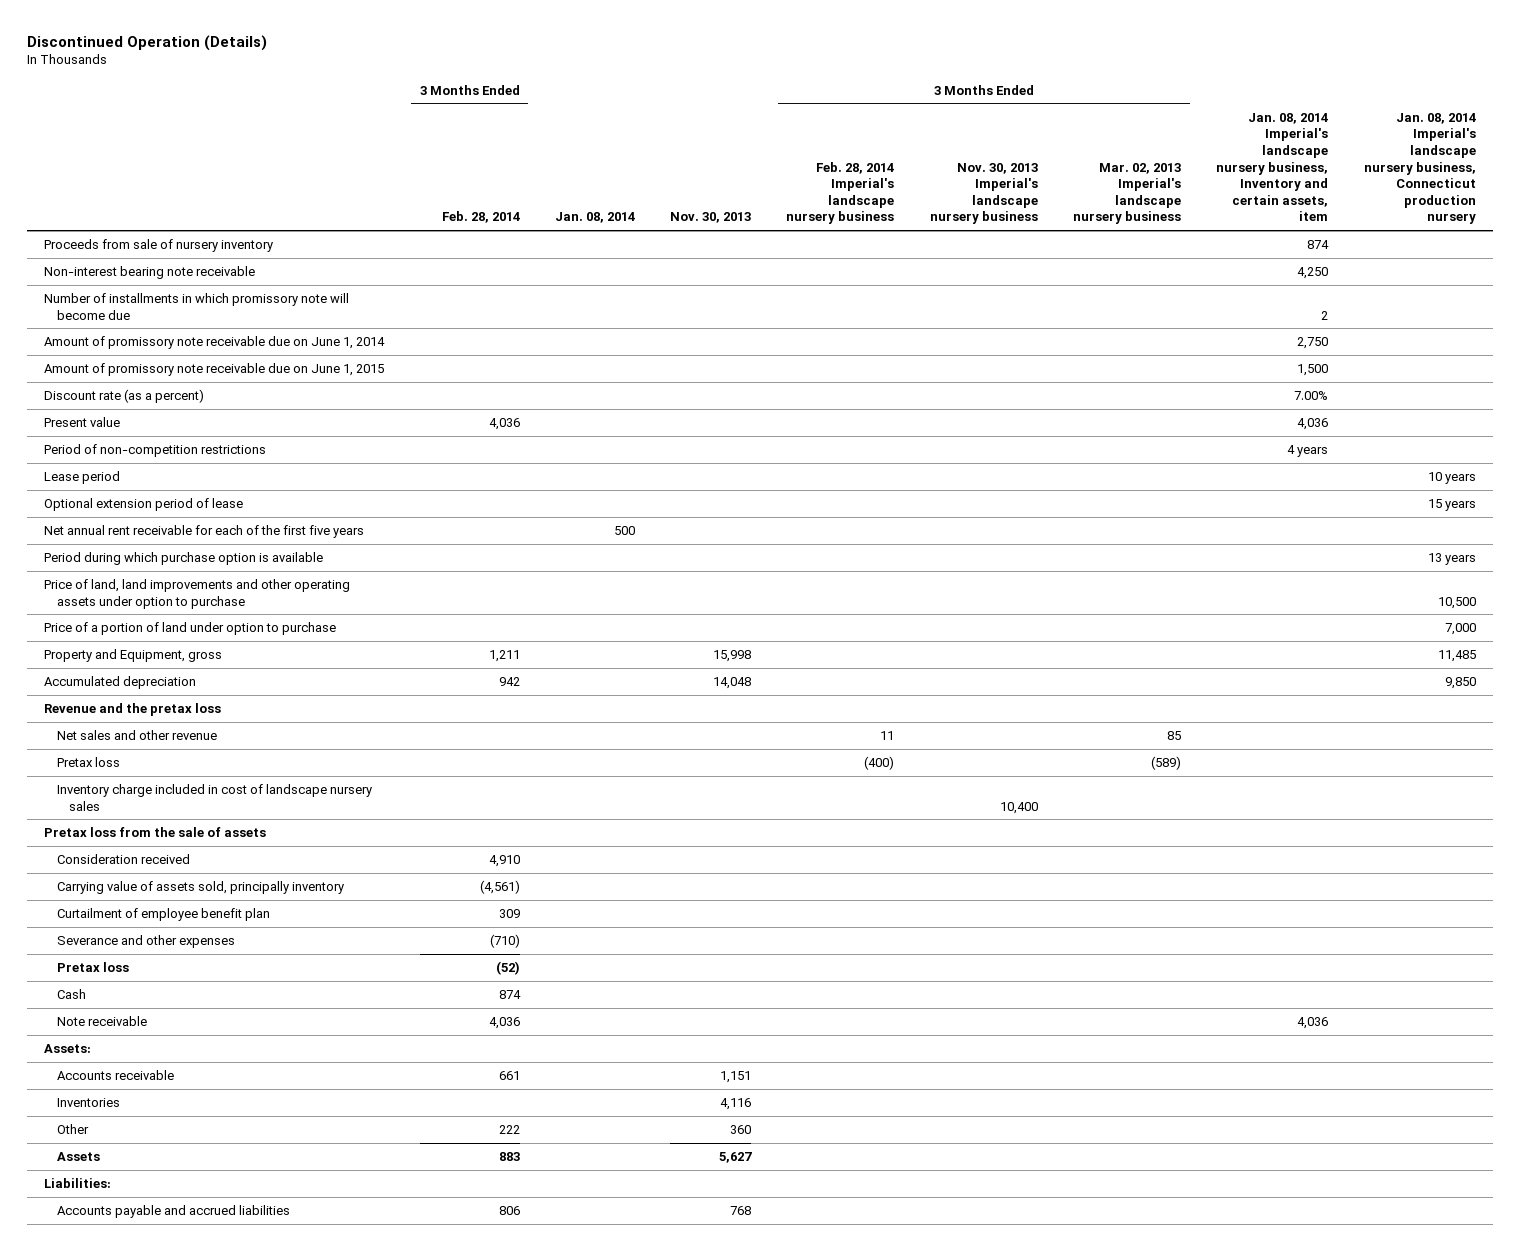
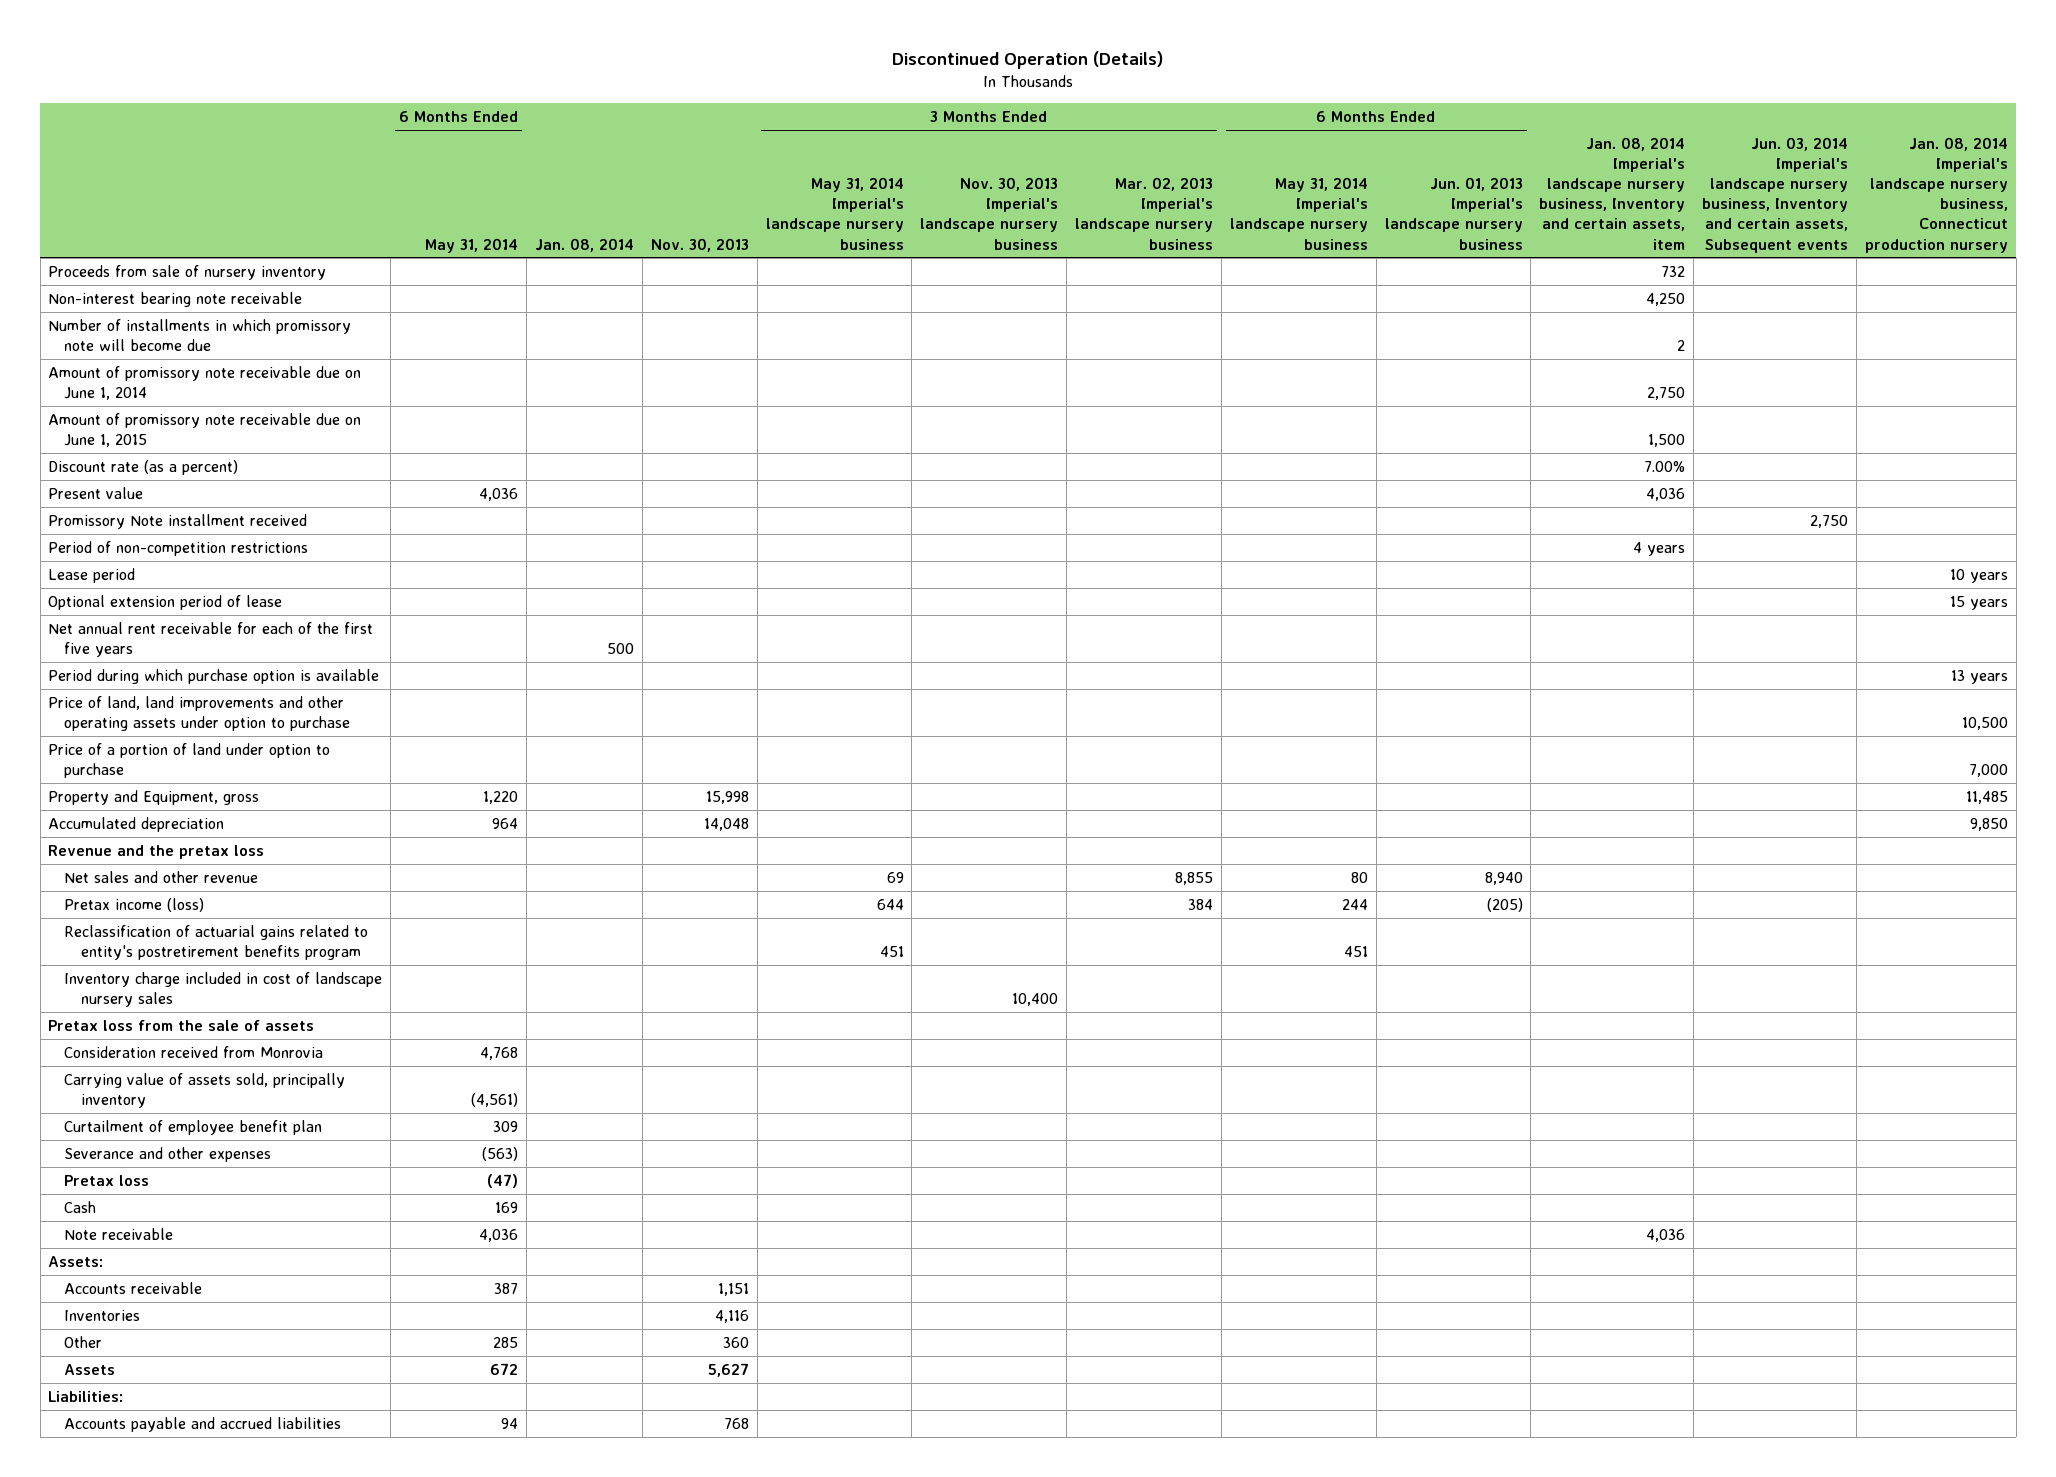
- | 3 Months Ended Feb. 28, 2014 | Jan. 08, 2014 | Nov. 30, 2013 | 3 Months Ended Feb. 28, 2014 Imperial's landscape nursery business | 3 Months Ended Nov. 30, 2013 Imperial's landscape nursery business | 3 Months Ended Mar. 02, 2013 Imperial's landscape nursery business | Jan. 08, 2014 Imperial's landscape nursery business, Inventory and certain assets, item | Jan. 08, 2014 Imperial's landscape nursery business, Connecticut production nursery
+ | 6 Months Ended May 31, 2014 | Jan. 08, 2014 | Nov. 30, 2013 | 3 Months Ended May 31, 2014 Imperial's landscape nursery business | 3 Months Ended Nov. 30, 2013 Imperial's landscape nursery business | 3 Months Ended Mar. 02, 2013 Imperial's landscape nursery business | 6 Months Ended May 31, 2014 Imperial's landscape nursery business | 6 Months Ended Jun. 01, 2013 Imperial's landscape nursery business | Jan. 08, 2014 Imperial's landscape nursery business, Inventory and certain assets, item | Jun. 03, 2014 Imperial's landscape nursery business, Inventory and certain assets, Subsequent events | Jan. 08, 2014 Imperial's landscape nursery business, Connecticut production nursery
- Proceeds from sale of nursery inventory | | | | | | | 874 |
+ Proceeds from sale of nursery inventory | | | | | | | | | 732 | |
+ Promissory Note installment received | | | | | | | | | | 2,750 |
- Net sales and other revenue | | | | 11 | | 85 | |
- Pretax loss | | | | (400) | | (589) | |
+ Net sales and other revenue | | | | 69 | | 8,855 | 80 | 8,940 | | |
+ Pretax income (loss) | | | | 644 | | 384 | 244 | (205) | | |
+ Reclassification of actuarial gains related to entity's postretirement benefits program | | | | 451 | | | 451 | | | |
- Consideration received | 4,910 | | | | | | |
+ Consideration received from Monrovia | 4,768 | | | | | | | | | |

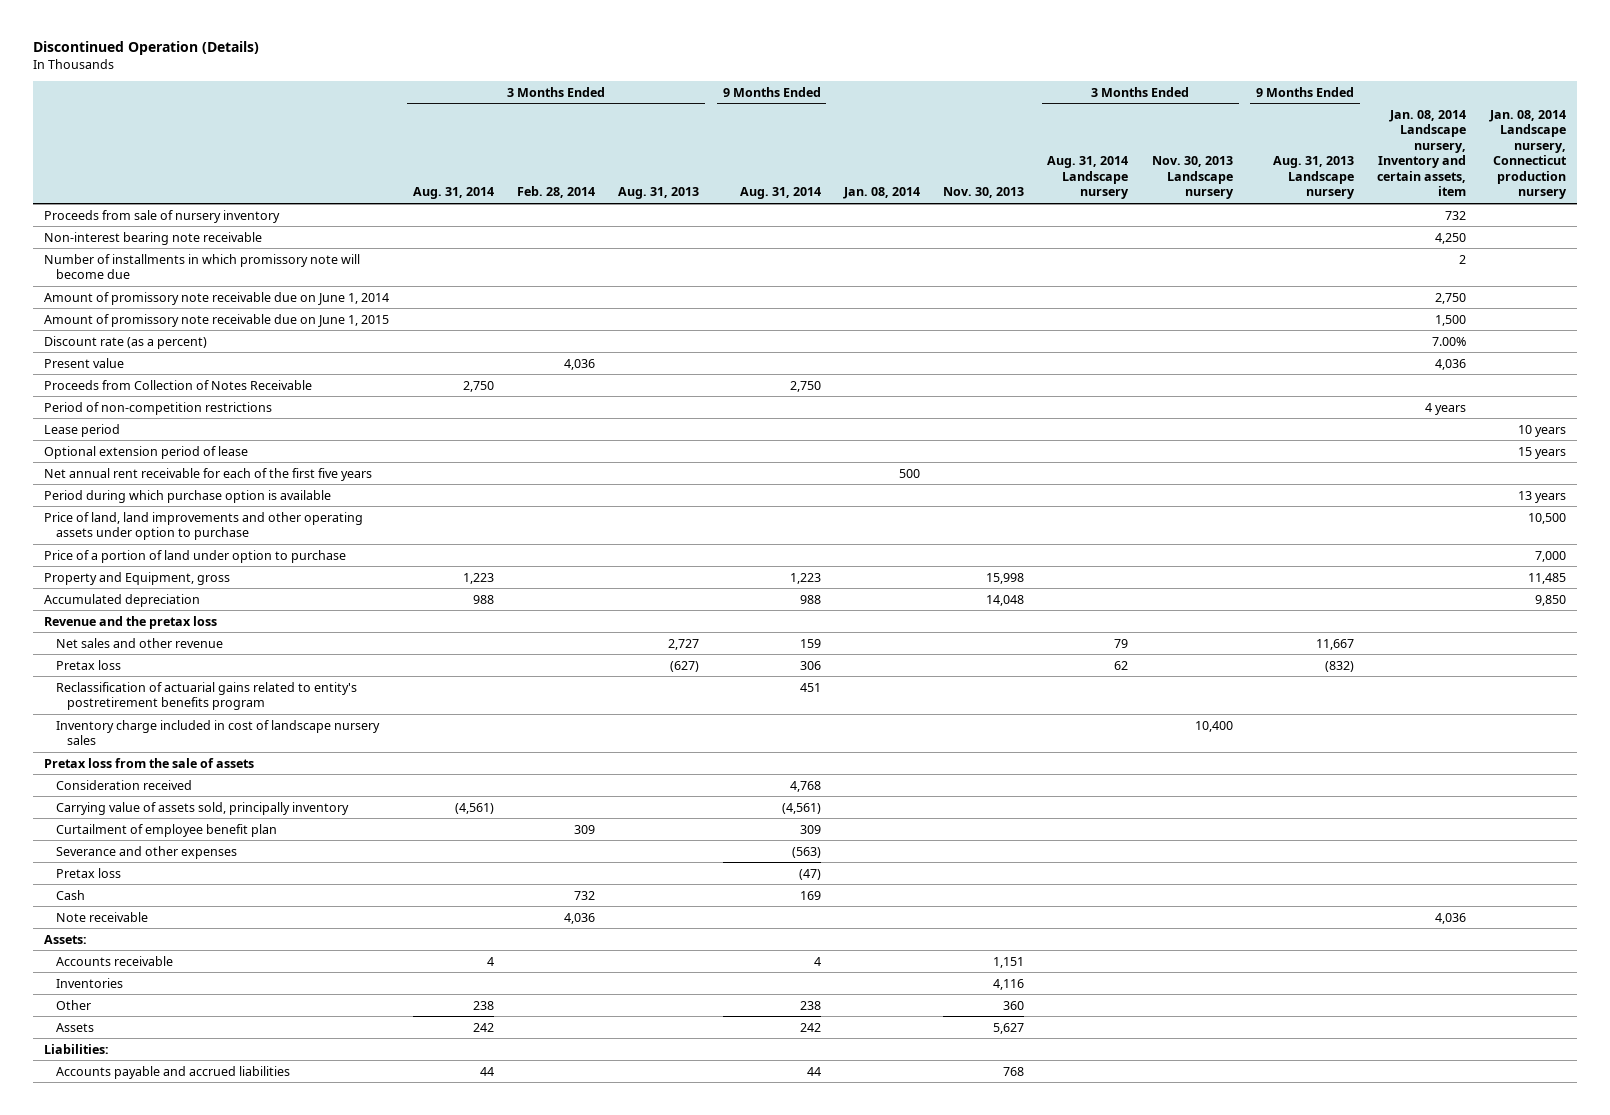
- | 6 Months Ended May 31, 2014 | Jan. 08, 2014 | Nov. 30, 2013 | 3 Months Ended May 31, 2014 Imperial's landscape nursery business | 3 Months Ended Nov. 30, 2013 Imperial's landscape nursery business | 3 Months Ended Mar. 02, 2013 Imperial's landscape nursery business | 6 Months Ended May 31, 2014 Imperial's landscape nursery business | 6 Months Ended Jun. 01, 2013 Imperial's landscape nursery business | Jan. 08, 2014 Imperial's landscape nursery business, Inventory and certain assets, item | Jun. 03, 2014 Imperial's landscape nursery business, Inventory and certain assets, Subsequent events | Jan. 08, 2014 Imperial's landscape nursery business, Connecticut production nursery
+ | 3 Months Ended Aug. 31, 2014 | 3 Months Ended Feb. 28, 2014 | 3 Months Ended Aug. 31, 2013 | 9 Months Ended Aug. 31, 2014 | Jan. 08, 2014 | Nov. 30, 2013 | 3 Months Ended Aug. 31, 2014 Landscape nursery | 3 Months Ended Nov. 30, 2013 Landscape nursery | 9 Months Ended Aug. 31, 2013 Landscape nursery | Jan. 08, 2014 Landscape nursery, Inventory and certain assets, item | Jan. 08, 2014 Landscape nursery, Connecticut production nursery
- Promissory Note installment received | | | | | | | | | | 2,750 |
+ Proceeds from Collection of Notes Receivable | 2,750 | | | 2,750 | | | | | | |
- Pretax income (loss) | | | | 644 | | 384 | 244 | (205) | | |
+ Pretax loss | | | (627) | 306 | | | 62 | | (832) | |
- Consideration received from Monrovia | 4,768 | | | | | | | | | |
+ Consideration received | | | | 4,768 | | | | | | |

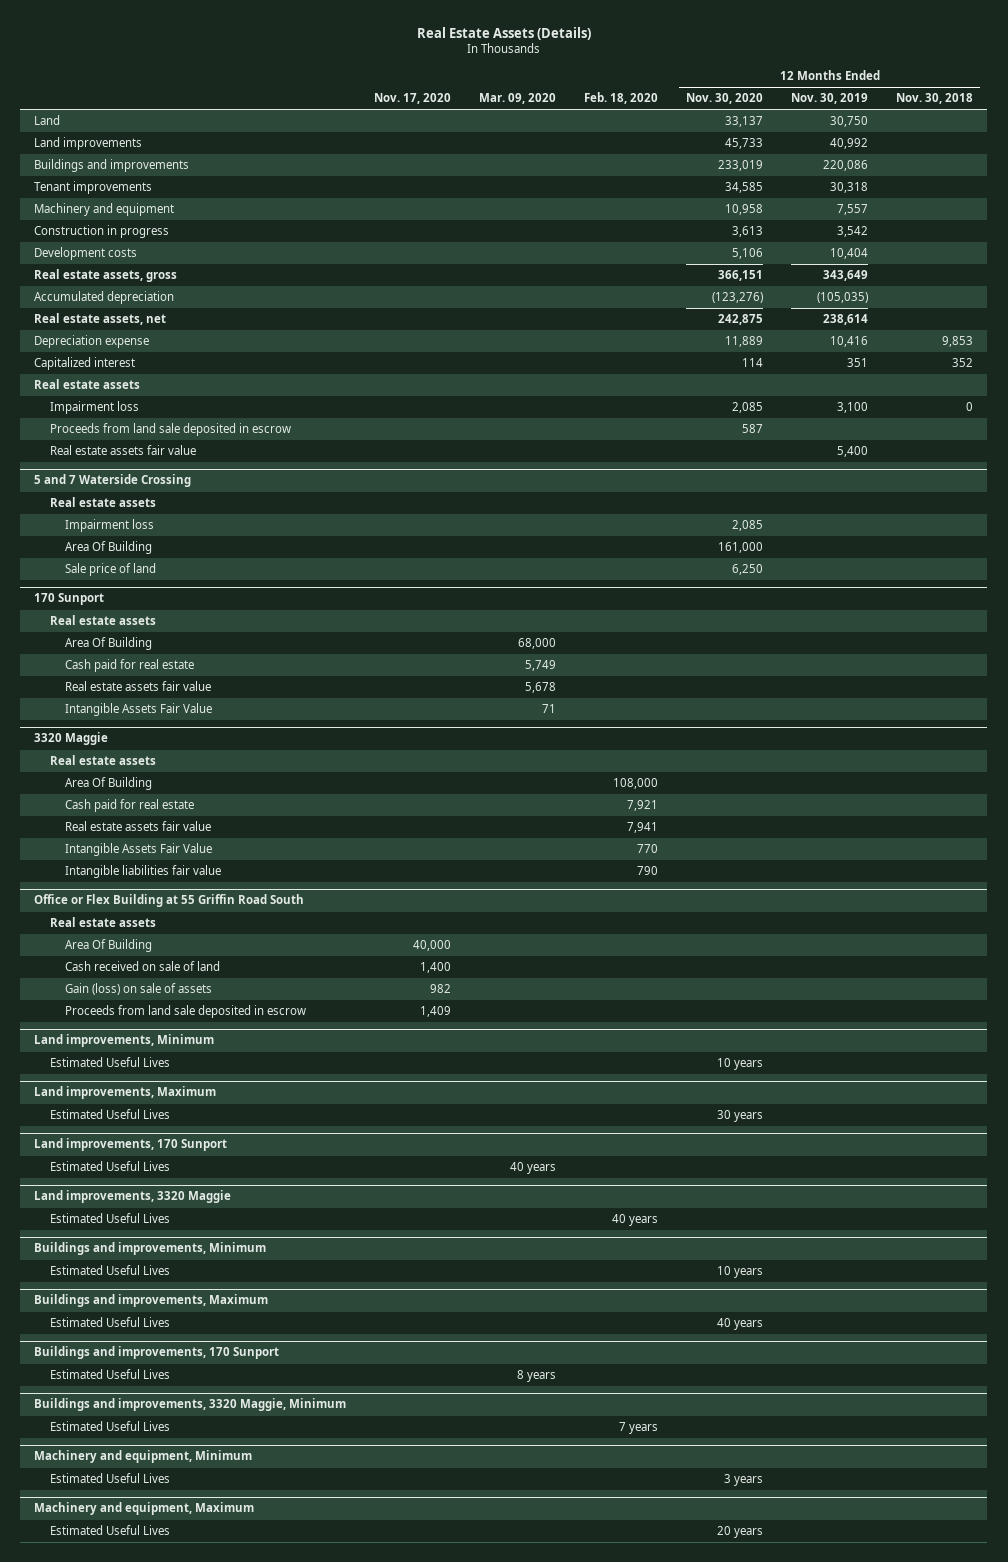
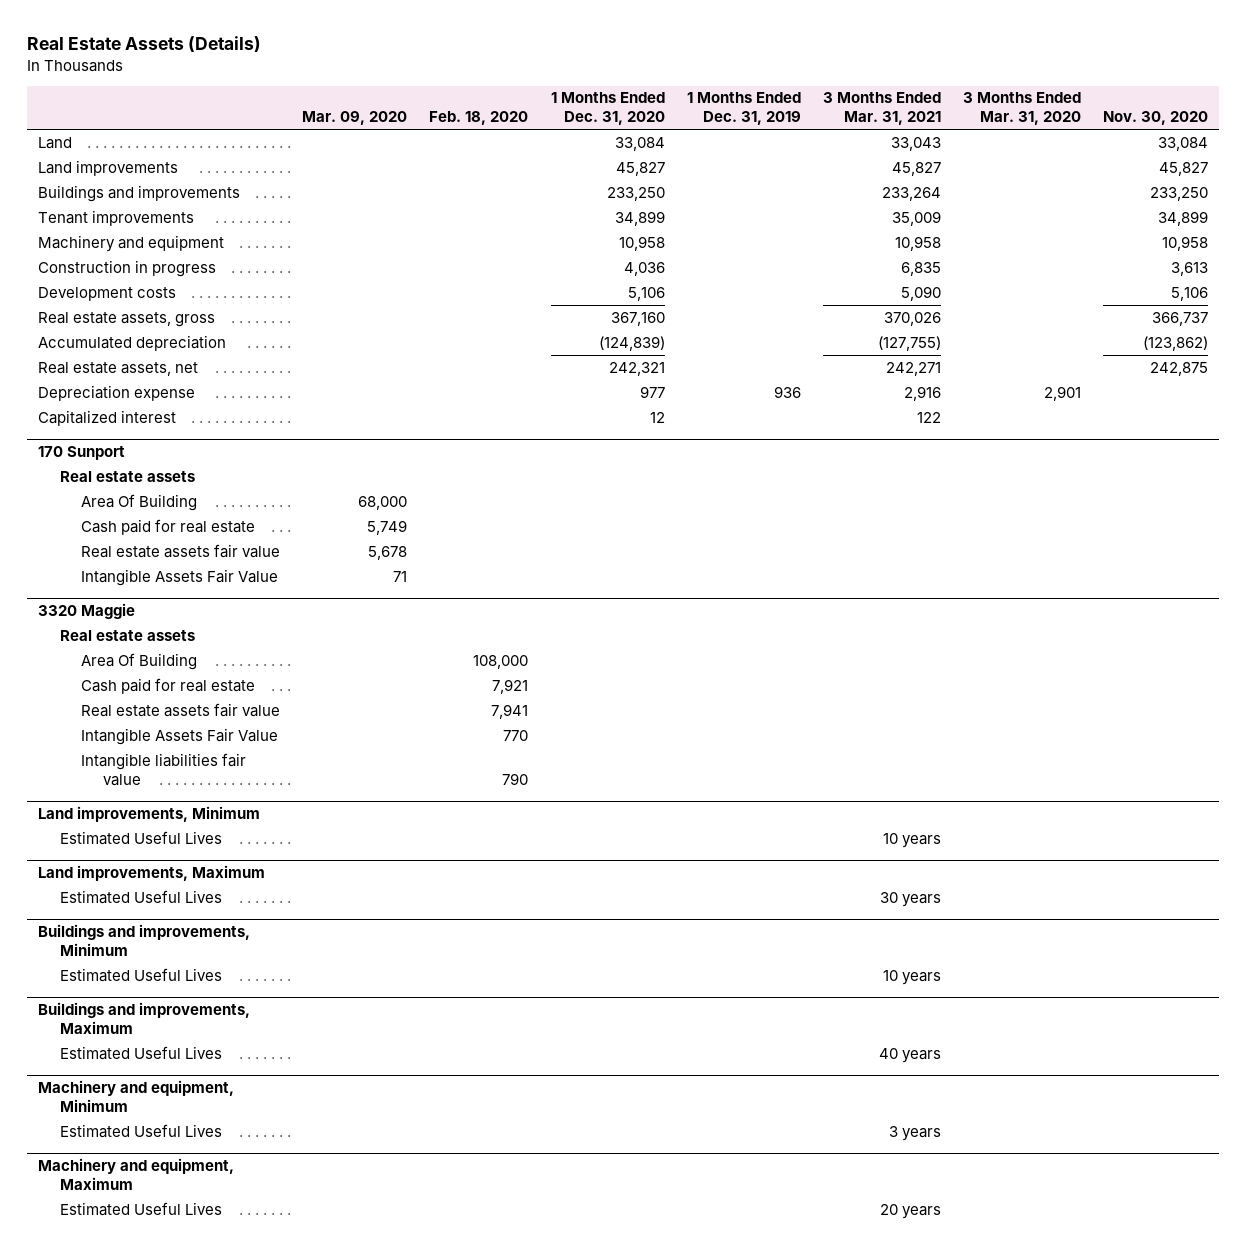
- | Nov. 17, 2020 | Mar. 09, 2020 | Feb. 18, 2020 | 12 Months Ended Nov. 30, 2020 | 12 Months Ended Nov. 30, 2019 | 12 Months Ended Nov. 30, 2018
+ | Mar. 09, 2020 | Feb. 18, 2020 | 1 Months Ended Dec. 31, 2020 | 1 Months Ended Dec. 31, 2019 | 3 Months Ended Mar. 31, 2021 | 3 Months Ended Mar. 31, 2020 | Nov. 30, 2020
- Real estate assets
- Impairment loss | | | | 2,085 | 3,100 | 0
- Proceeds from land sale deposited in escrow | | | | 587 | |
- Real estate assets fair value | | | | | 5,400 |
- 5 and 7 Waterside Crossing
- Real estate assets
- Impairment loss | | | | 2,085 | |
- Area Of Building | | | | 161,000 | |
- Sale price of land | | | | 6,250 | |
- Office or Flex Building at 55 Griffin Road South
- Real estate assets
- Area Of Building | 40,000 | | | | |
- Cash received on sale of land | 1,400 | | | | |
- Gain (loss) on sale of assets | 982 | | | | |
- Proceeds from land sale deposited in escrow | 1,409 | | | | |
- Land improvements, 170 Sunport
- Estimated Useful Lives | | 40 years | | | |
- Land improvements, 3320 Maggie
- Estimated Useful Lives | | | 40 years | | |
- Buildings and improvements, 170 Sunport
- Estimated Useful Lives | | 8 years | | | |
- Buildings and improvements, 3320 Maggie, Minimum
- Estimated Useful Lives | | | 7 years | | |

